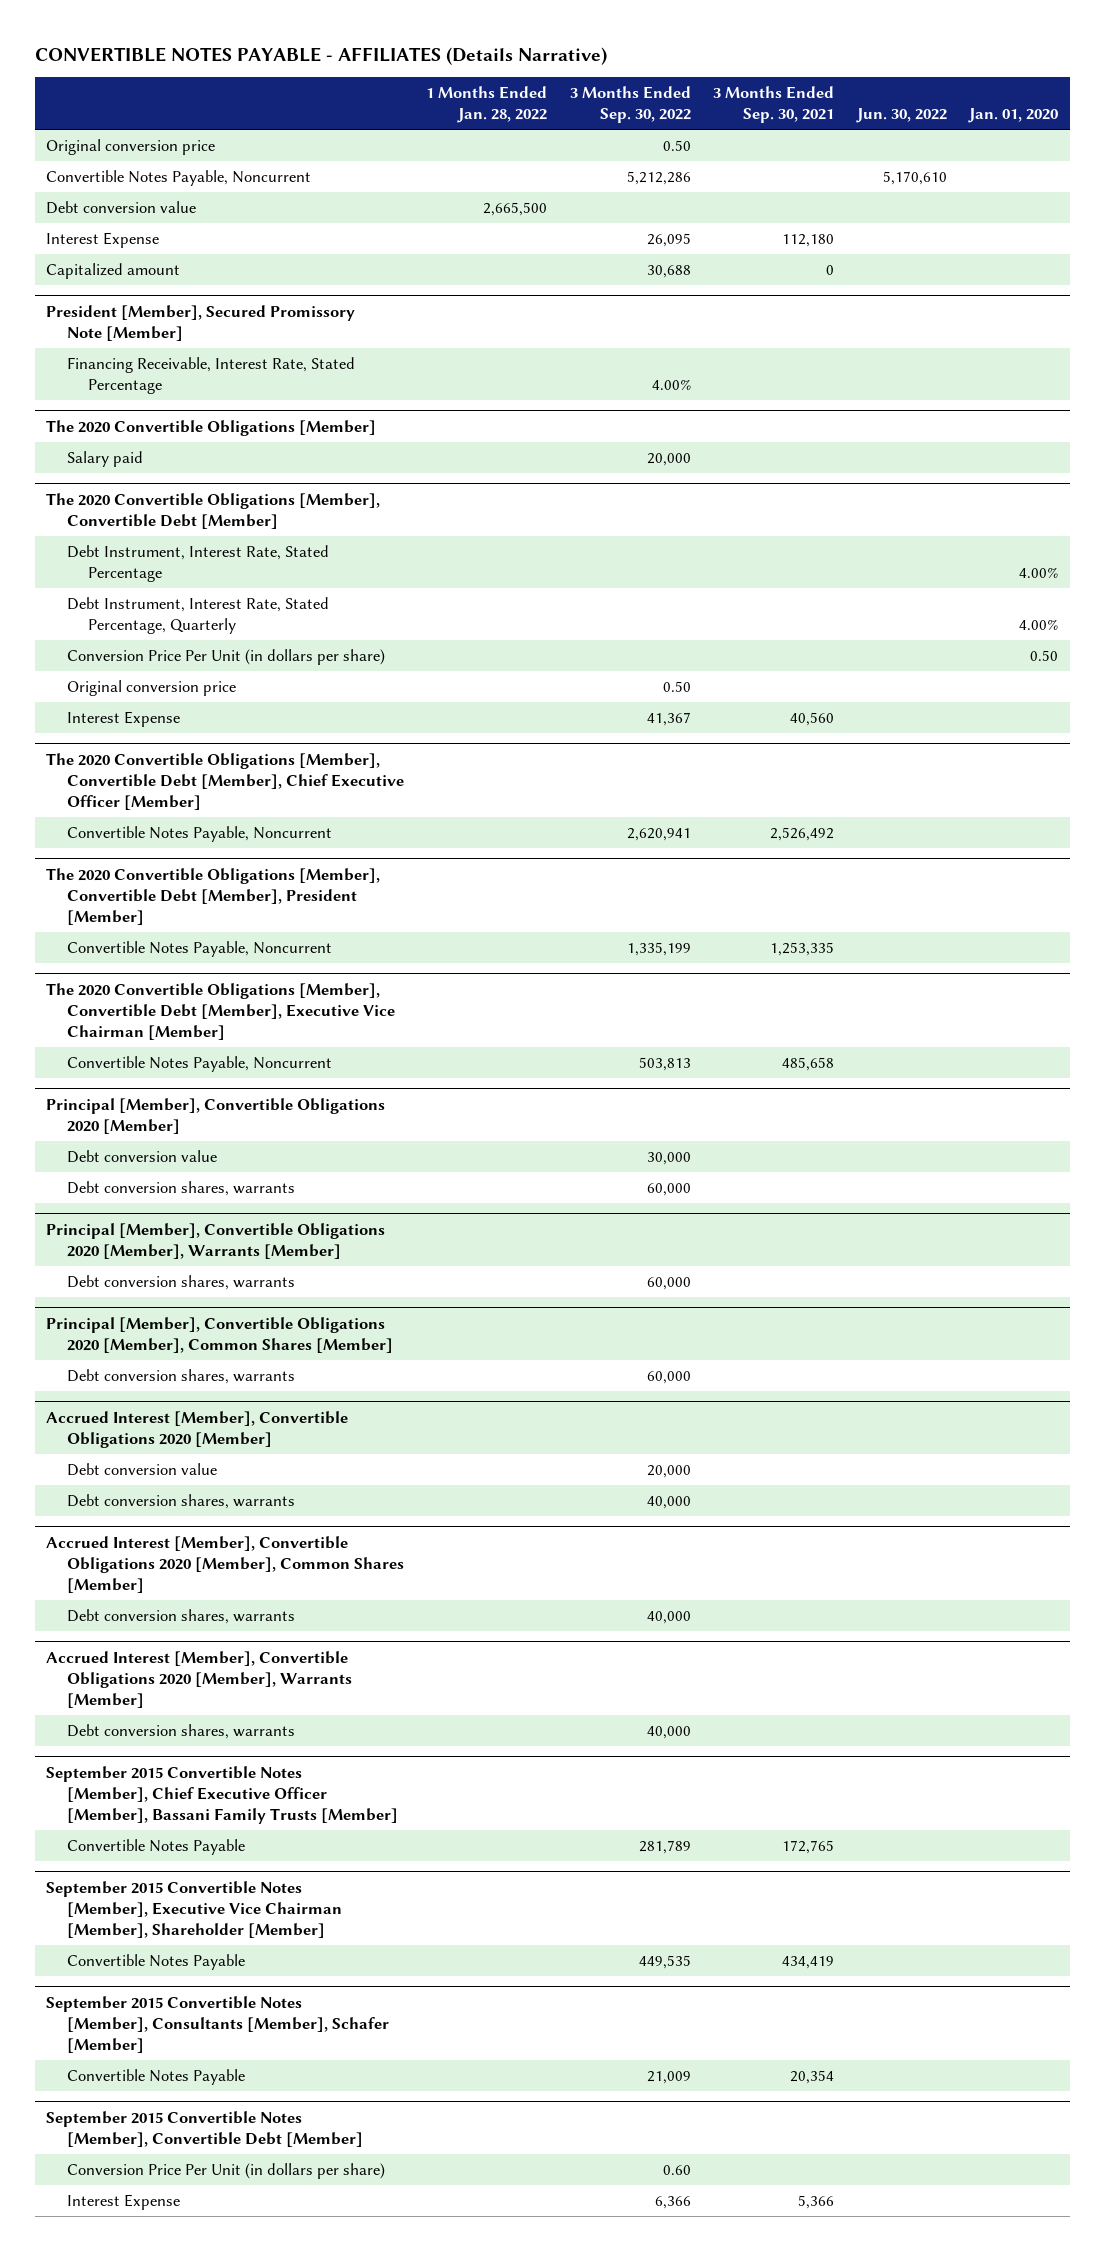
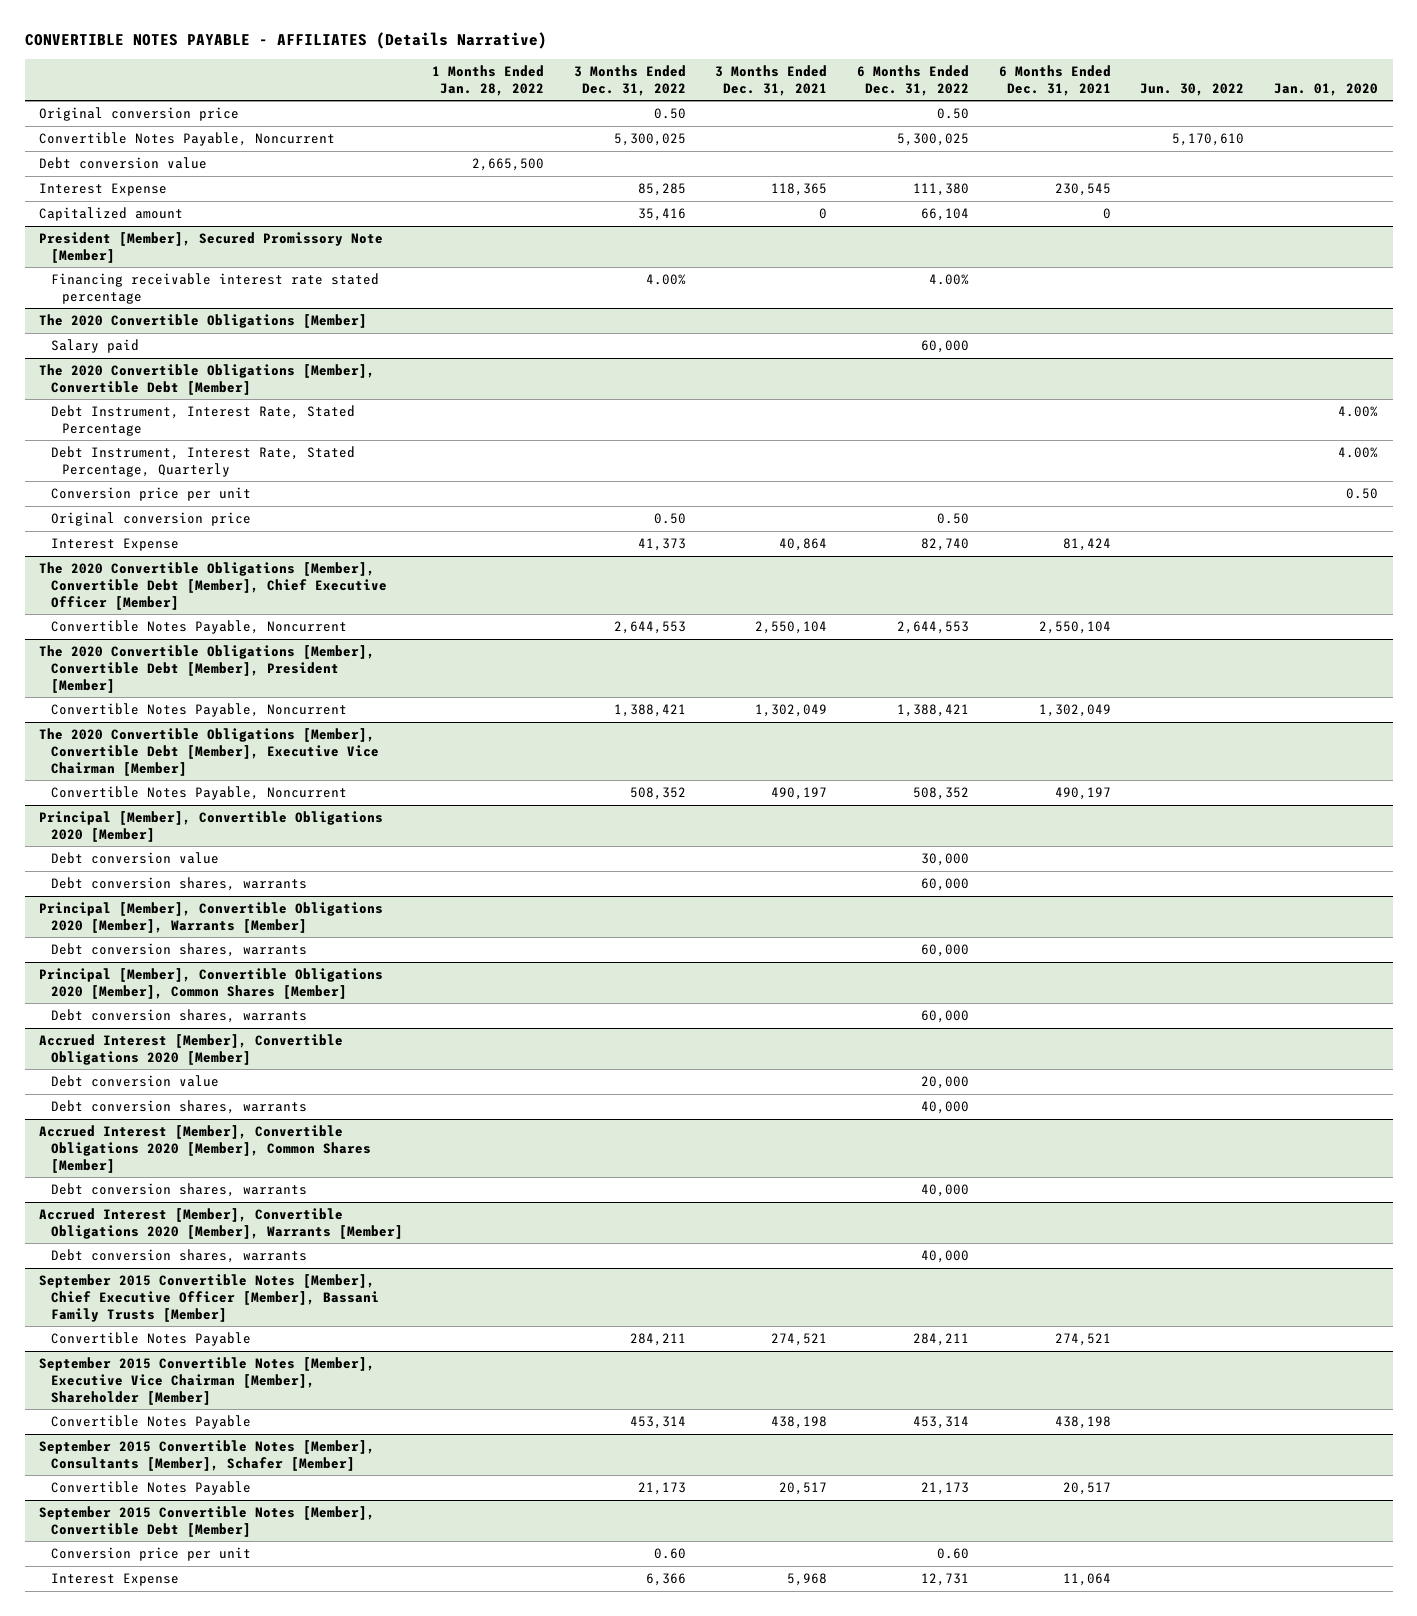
- | 1 Months Ended Jan. 28, 2022 | 3 Months Ended Sep. 30, 2022 | 3 Months Ended Sep. 30, 2021 | Jun. 30, 2022 | Jan. 01, 2020
+ | 1 Months Ended Jan. 28, 2022 | 3 Months Ended Dec. 31, 2022 | 3 Months Ended Dec. 31, 2021 | 6 Months Ended Dec. 31, 2022 | 6 Months Ended Dec. 31, 2021 | Jun. 30, 2022 | Jan. 01, 2020
@ President [Member], Secured Promissory Note [Member]
- Financing Receivable, Interest Rate, Stated Percentage | | 4.00% | | |
+ Financing receivable interest rate stated percentage | | 4.00% | | 4.00% | | |
@ The 2020 Convertible Obligations [Member], Convertible Debt [Member]
- Conversion Price Per Unit (in dollars per share) | | | | | 0.50
+ Conversion price per unit | | | | | | | 0.50
@ September 2015 Convertible Notes [Member], Convertible Debt [Member]
- Conversion Price Per Unit (in dollars per share) | | 0.60 | | |
+ Conversion price per unit | | 0.60 | | 0.60 | | |

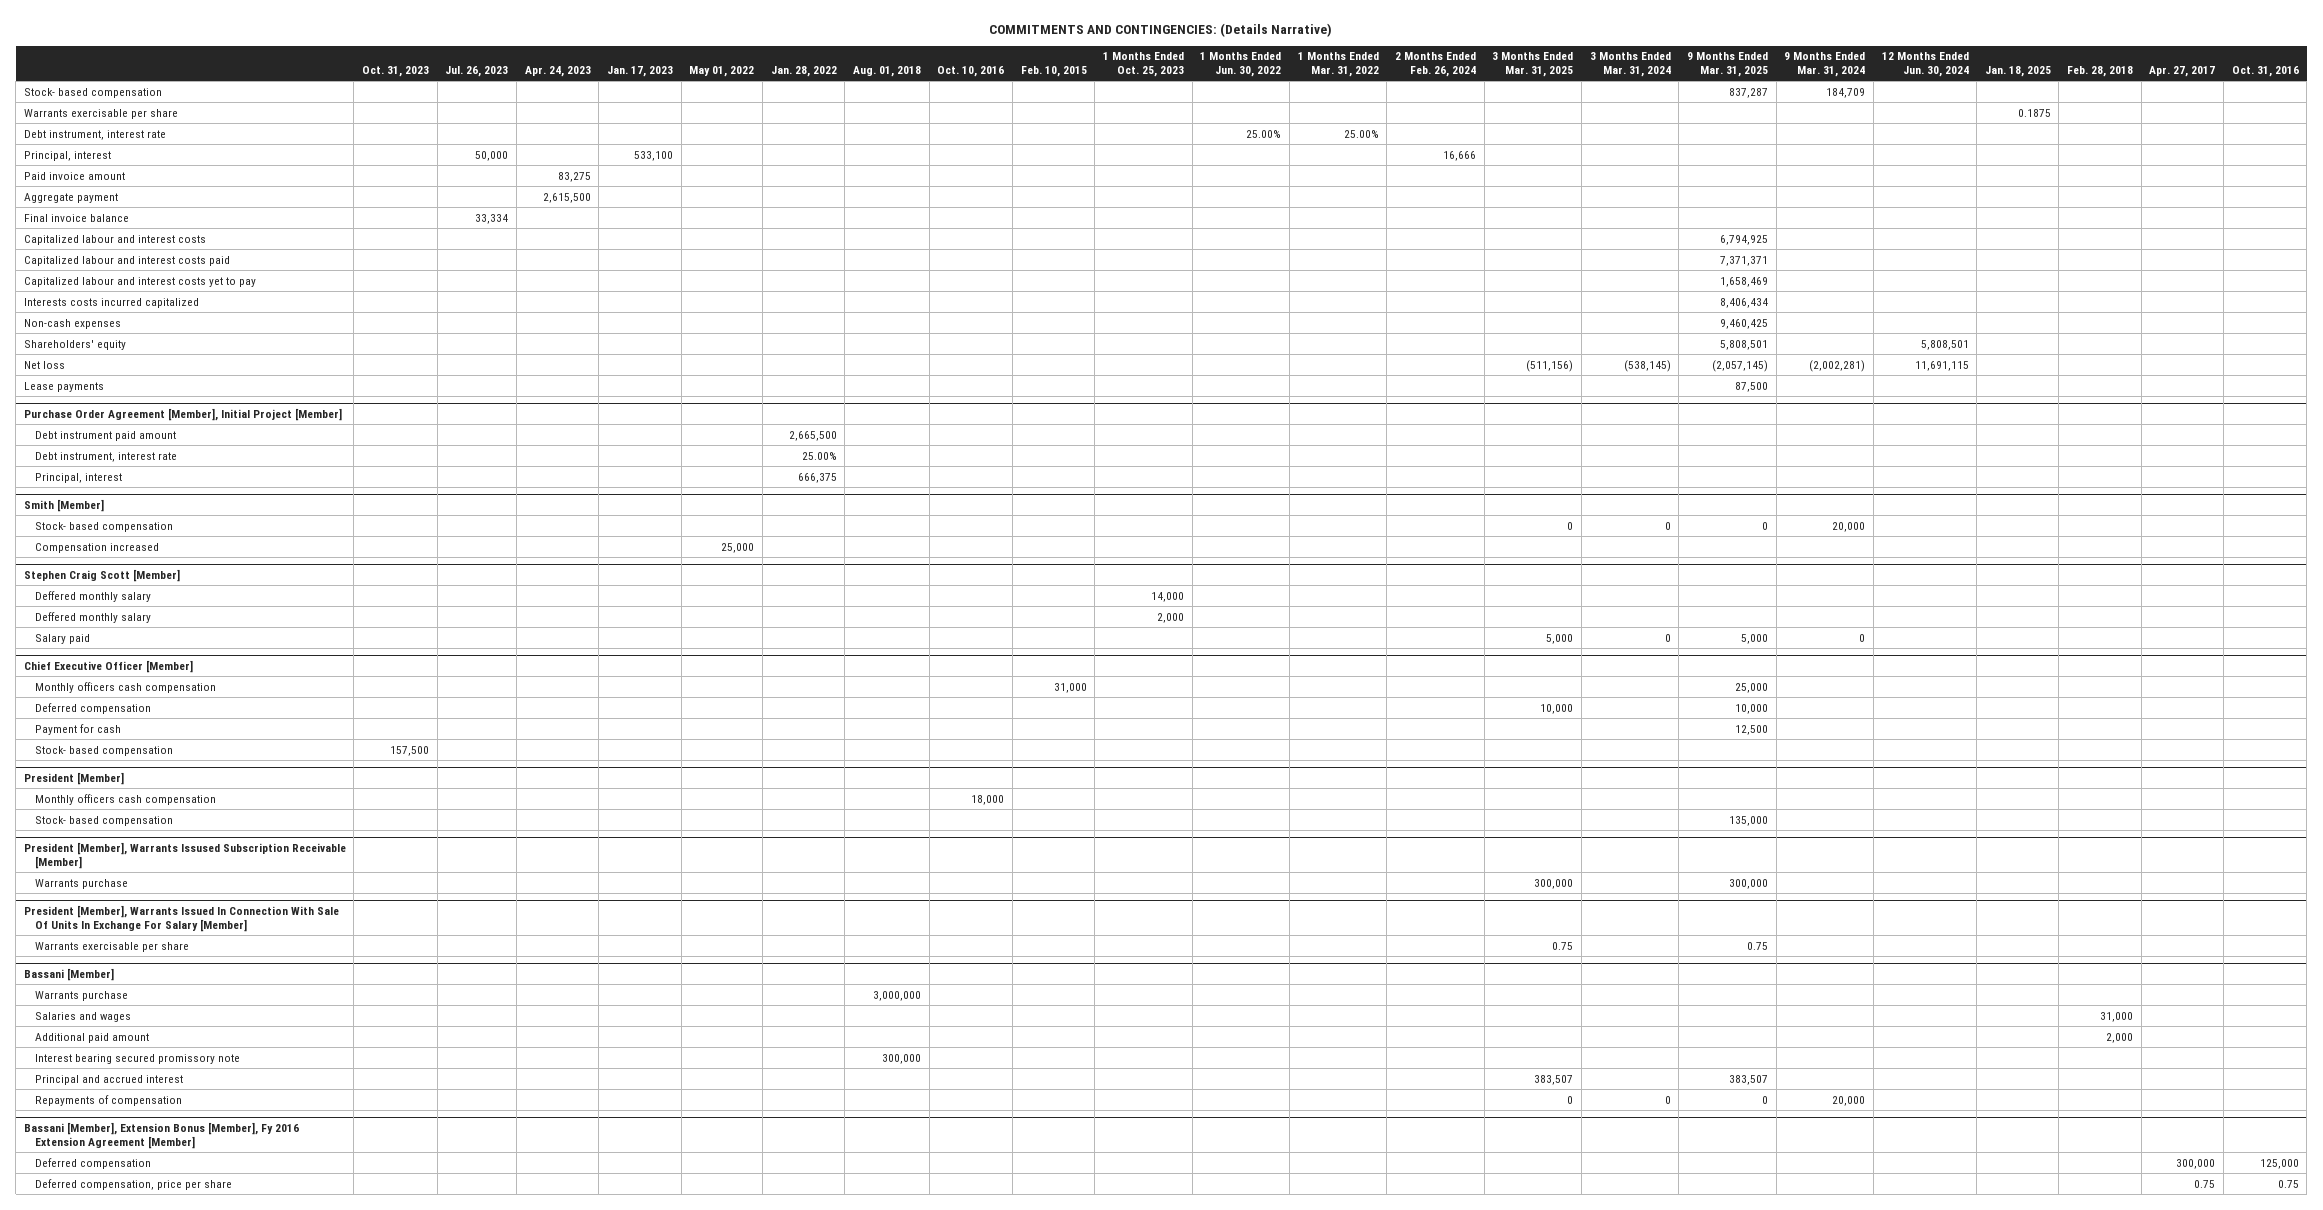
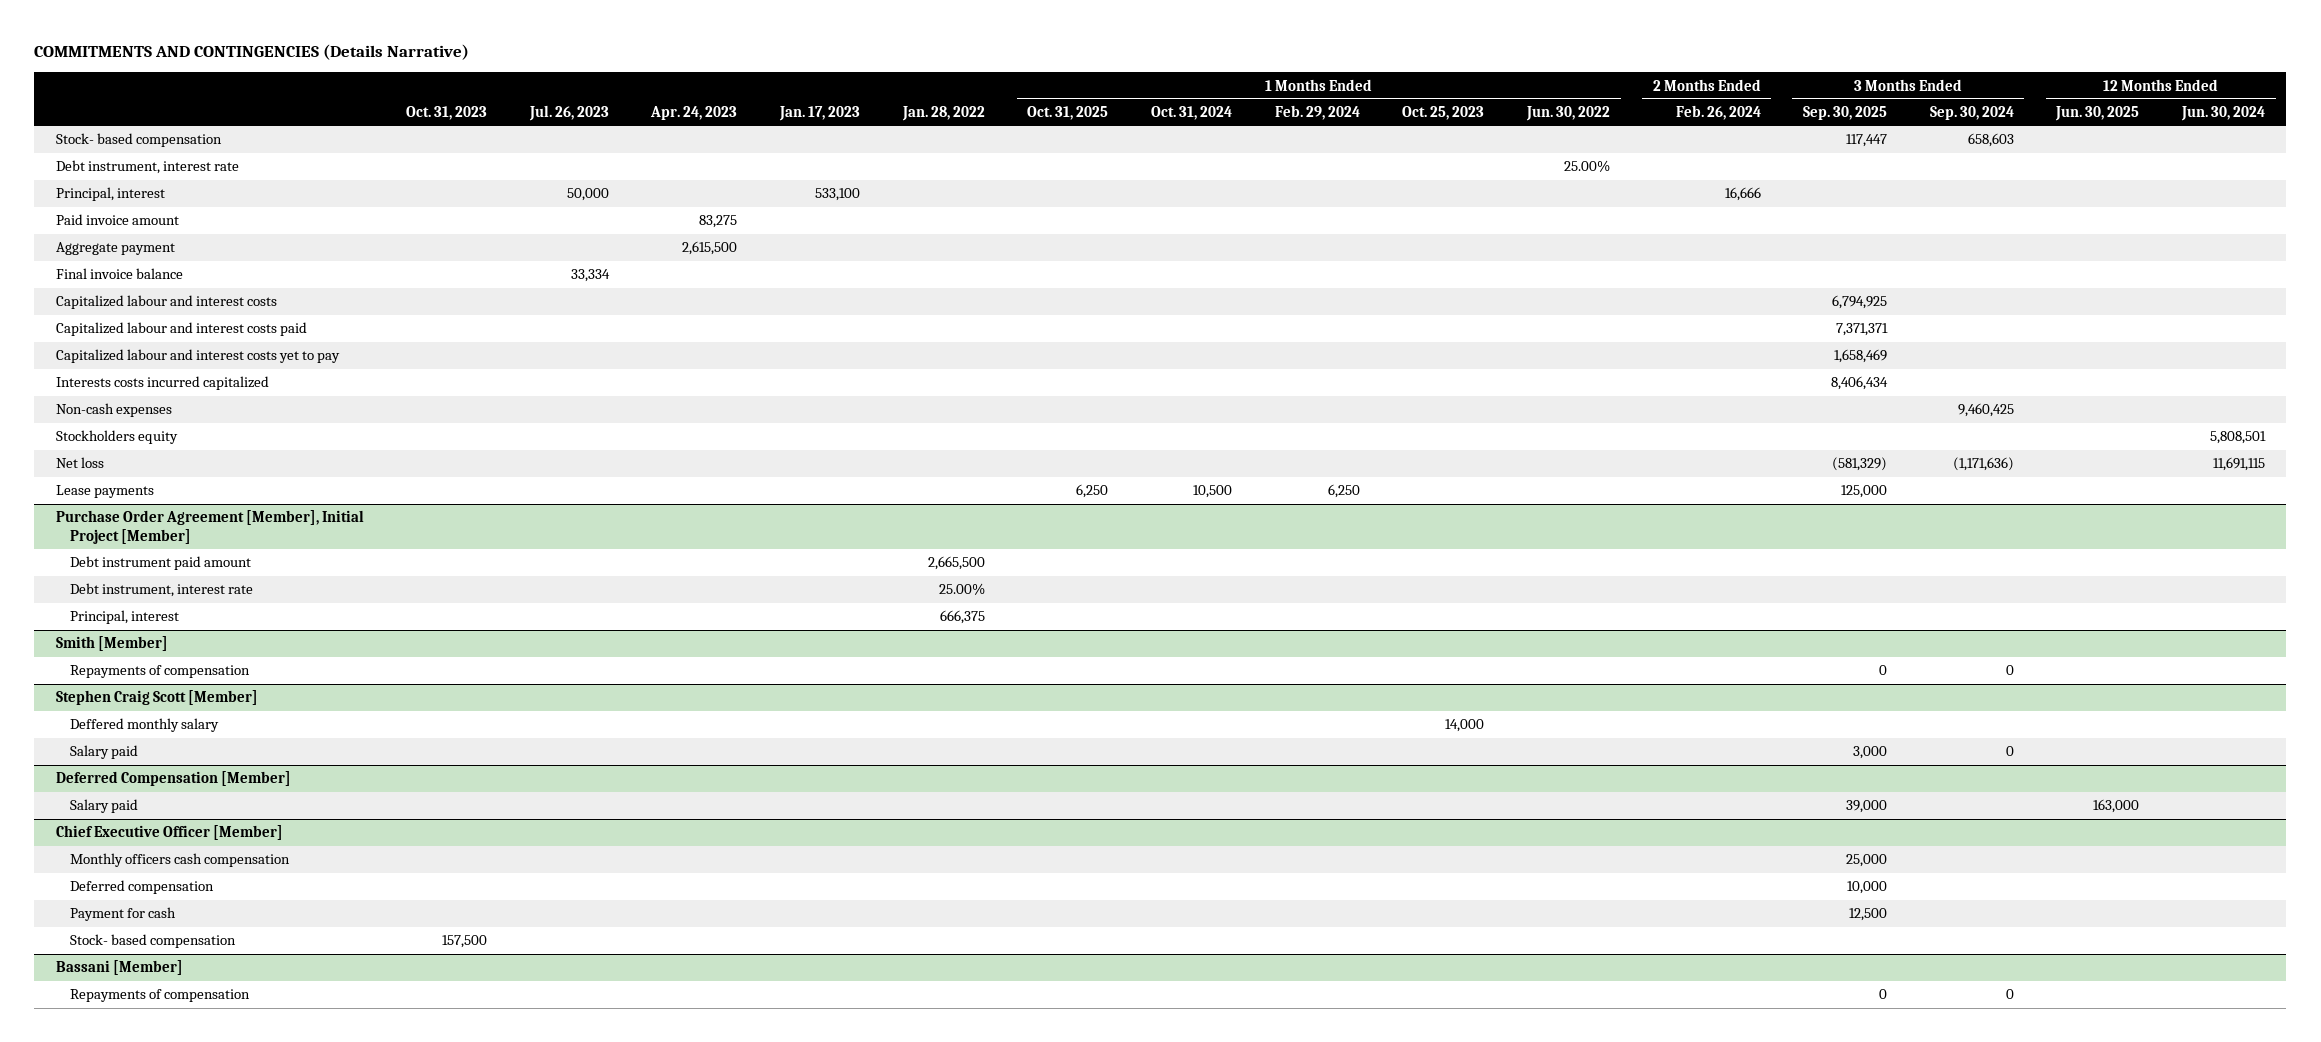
- COMMITMENTS AND CONTINGENCIES: (Details Narrative)
+ COMMITMENTS AND CONTINGENCIES (Details Narrative)
- | Oct. 31, 2023 | Jul. 26, 2023 | Apr. 24, 2023 | Jan. 17, 2023 | May 01, 2022 | Jan. 28, 2022 | Aug. 01, 2018 | Oct. 10, 2016 | Feb. 10, 2015 | 1 Months Ended Oct. 25, 2023 | 1 Months Ended Jun. 30, 2022 | 1 Months Ended Mar. 31, 2022 | 2 Months Ended Feb. 26, 2024 | 3 Months Ended Mar. 31, 2025 | 3 Months Ended Mar. 31, 2024 | 9 Months Ended Mar. 31, 2025 | 9 Months Ended Mar. 31, 2024 | 12 Months Ended Jun. 30, 2024 | Jan. 18, 2025 | Feb. 28, 2018 | Apr. 27, 2017 | Oct. 31, 2016
+ | Oct. 31, 2023 | Jul. 26, 2023 | Apr. 24, 2023 | Jan. 17, 2023 | Jan. 28, 2022 | 1 Months Ended Oct. 31, 2025 | 1 Months Ended Oct. 31, 2024 | 1 Months Ended Feb. 29, 2024 | 1 Months Ended Oct. 25, 2023 | 1 Months Ended Jun. 30, 2022 | 2 Months Ended Feb. 26, 2024 | 3 Months Ended Sep. 30, 2025 | 3 Months Ended Sep. 30, 2024 | 12 Months Ended Jun. 30, 2025 | 12 Months Ended Jun. 30, 2024
- Warrants exercisable per share | | | | | | | | | | | | | | | | | | | 0.1875 | | |
- Shareholders' equity | | | | | | | | | | | | | | | | 5,808,501 | | 5,808,501 | | | |
+ Stockholders equity | | | | | | | | | | | | | | | 5,808,501
@ Smith [Member]
- Stock- based compensation | | | | | | | | | | | | | | 0 | 0 | 0 | 20,000 | | | | |
- Compensation increased | | | | | 25,000 | | | | | | | | | | | | | | | | |
+ Repayments of compensation | | | | | | | | | | | | 0 | 0 | |
@ Stephen Craig Scott [Member]
- Deffered monthly salary | | | | | | | | | | 2,000 | | | | | | | | | | | |
+ Deferred Compensation [Member]
+ Salary paid | | | | | | | | | | | | 39,000 | | 163,000 |
- President [Member]
- Monthly officers cash compensation | | | | | | | | 18,000 | | | | | | | | | | | | | |
- Stock- based compensation | | | | | | | | | | | | | | | | 135,000 | | | | | |
- President [Member], Warrants Issused Subscription Receivable [Member]
- Warrants purchase | | | | | | | | | | | | | | 300,000 | | 300,000 | | | | | |
- President [Member], Warrants Issued In Connection With Sale Of Units In Exchange For Salary [Member]
- Warrants exercisable per share | | | | | | | | | | | | | | 0.75 | | 0.75 | | | | | |
@ Bassani [Member]
- Warrants purchase | | | | | | | 3,000,000 | | | | | | | | | | | | | | |
- Salaries and wages | | | | | | | | | | | | | | | | | | | | 31,000 | |
- Additional paid amount | | | | | | | | | | | | | | | | | | | | 2,000 | |
- Interest bearing secured promissory note | | | | | | | 300,000 | | | | | | | | | | | | | | |
- Principal and accrued interest | | | | | | | | | | | | | | 383,507 | | 383,507 | | | | | |
- Bassani [Member], Extension Bonus [Member], Fy 2016 Extension Agreement [Member]
- Deferred compensation | | | | | | | | | | | | | | | | | | | | | 300,000 | 125,000
- Deferred compensation, price per share | | | | | | | | | | | | | | | | | | | | | 0.75 | 0.75

